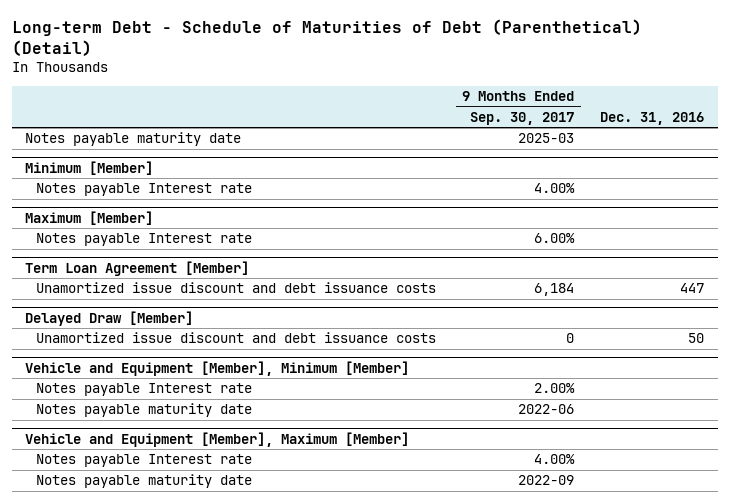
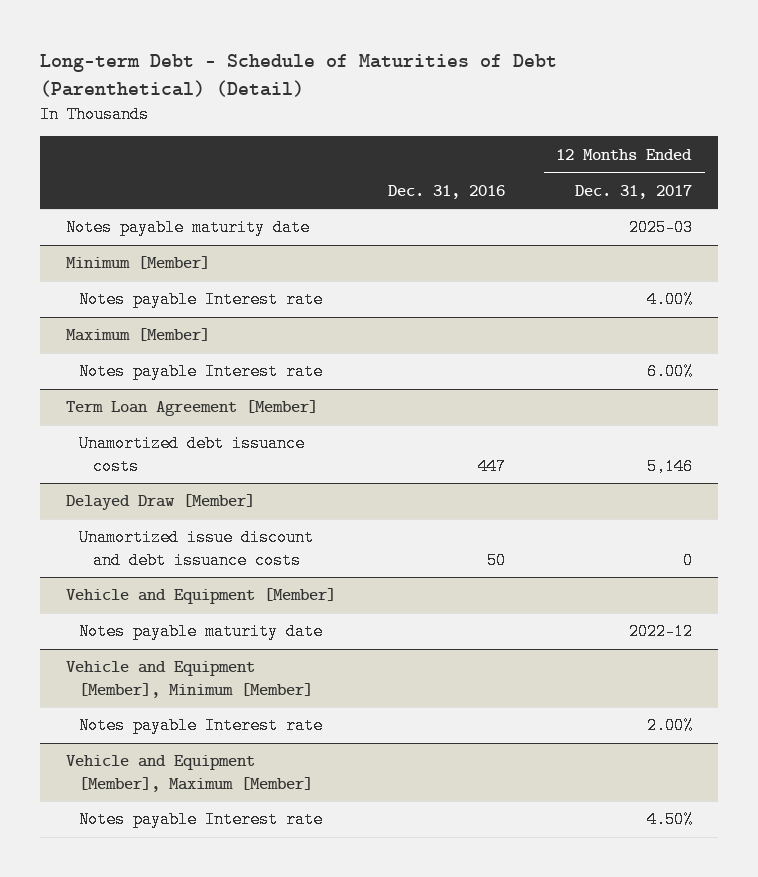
- | 9 Months Ended Sep. 30, 2017 | Dec. 31, 2016
+ | Dec. 31, 2016 | 12 Months Ended Dec. 31, 2017
@ Term Loan Agreement [Member]
- Unamortized issue discount and debt issuance costs | 6,184 | 447
+ Unamortized debt issuance costs | 447 | 5,146
+ Vehicle and Equipment [Member]
+ Notes payable maturity date | | 2022-12
@ Vehicle and Equipment [Member], Minimum [Member]
- Notes payable maturity date | 2022-06 |
@ Vehicle and Equipment [Member], Maximum [Member]
- Notes payable maturity date | 2022-09 |

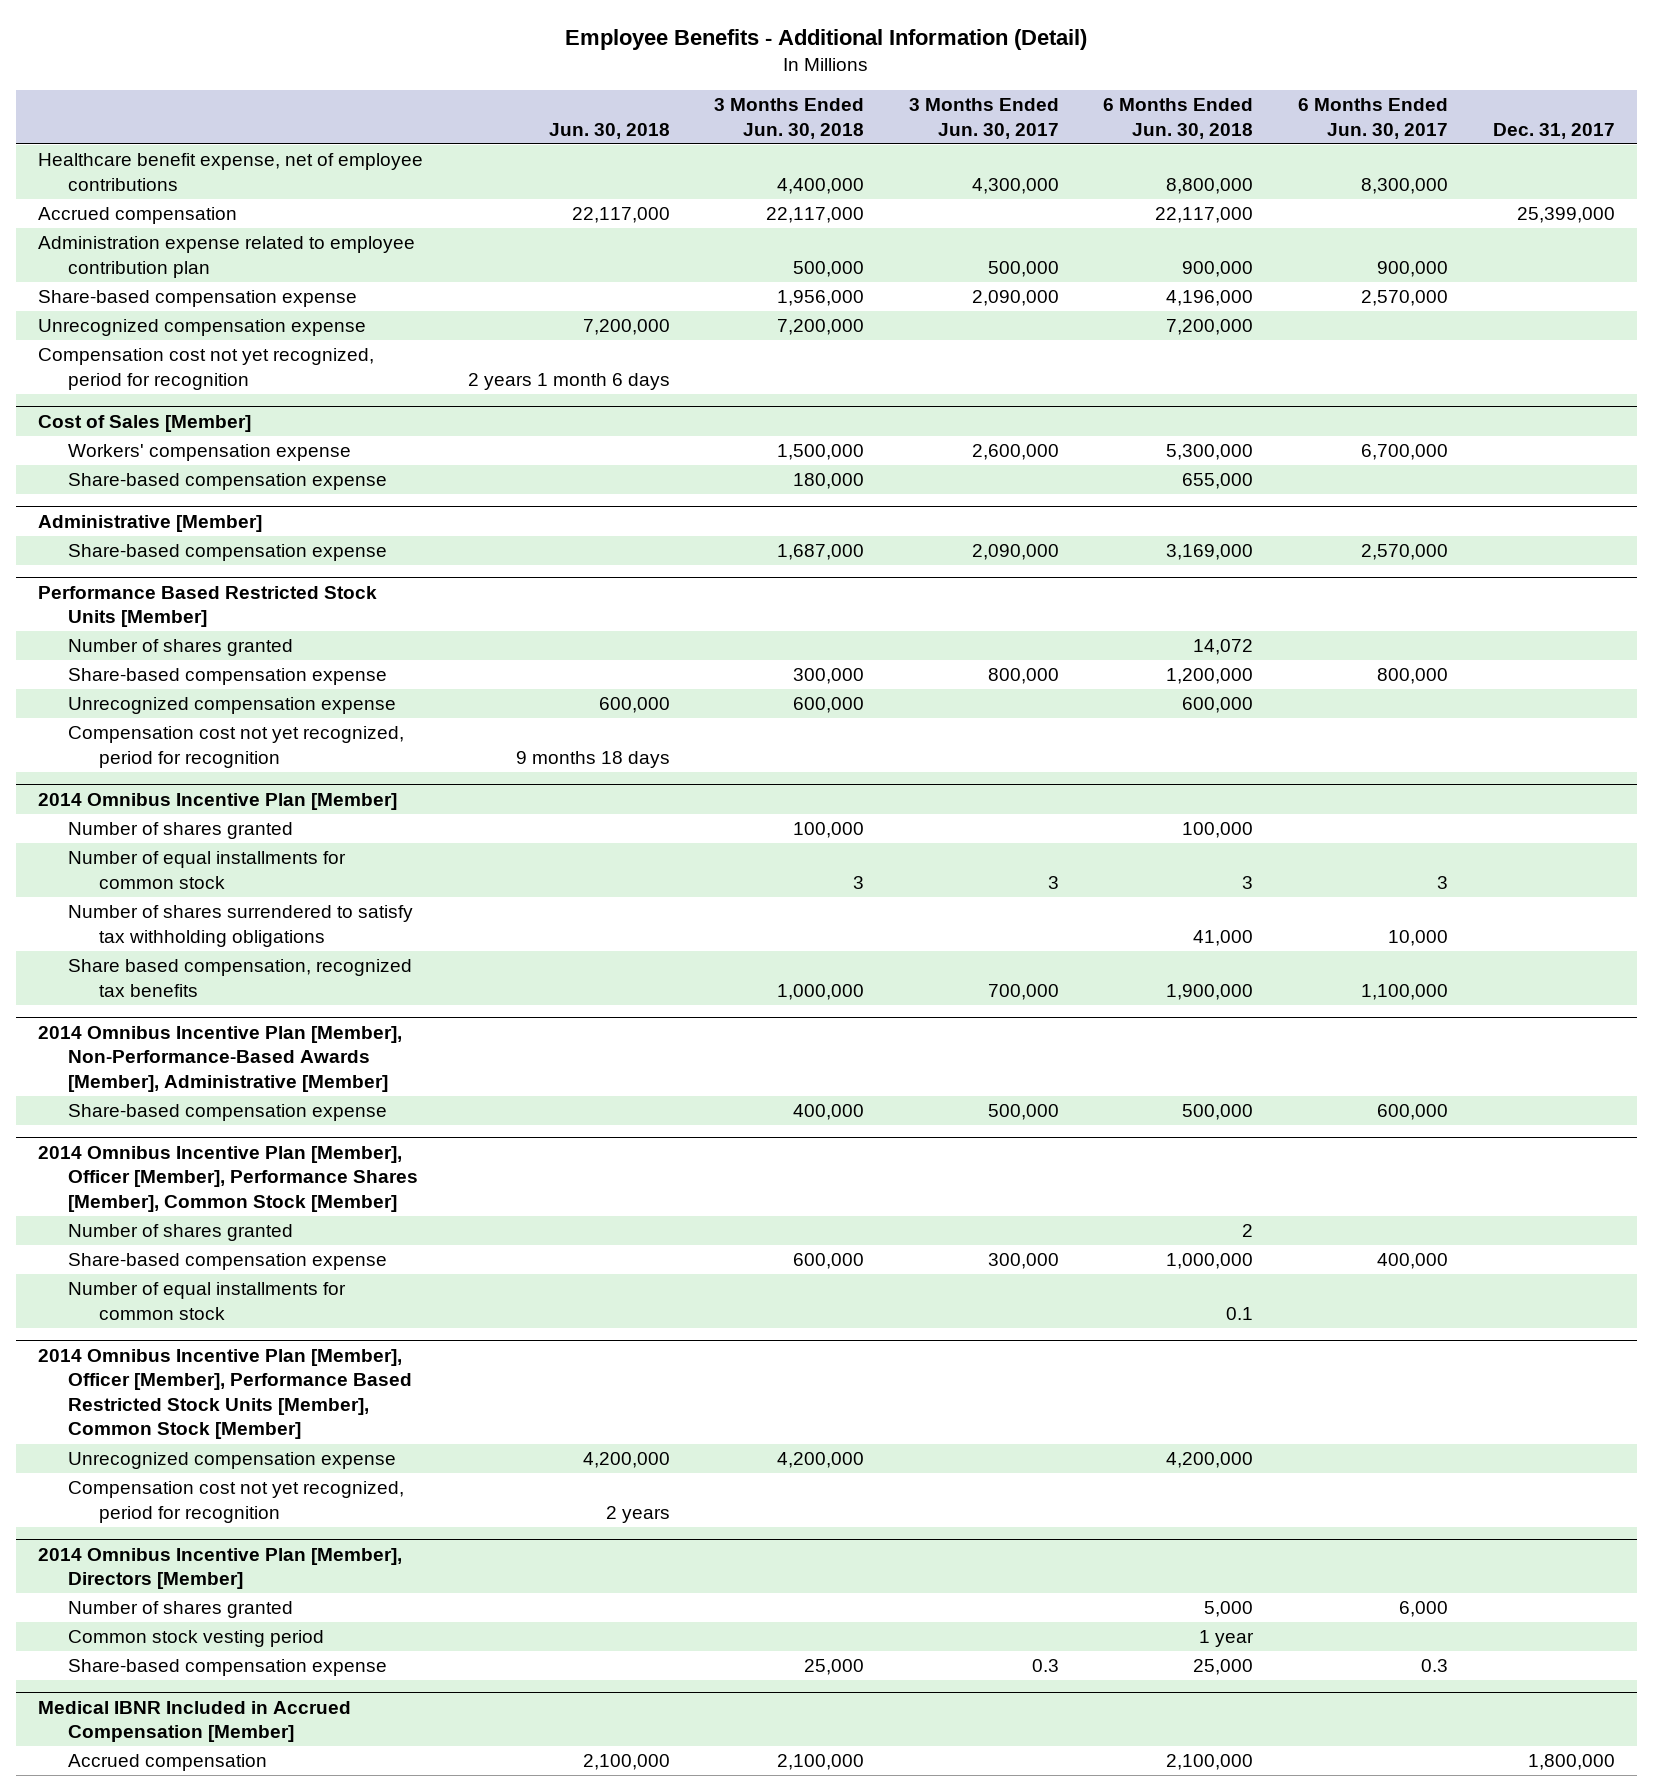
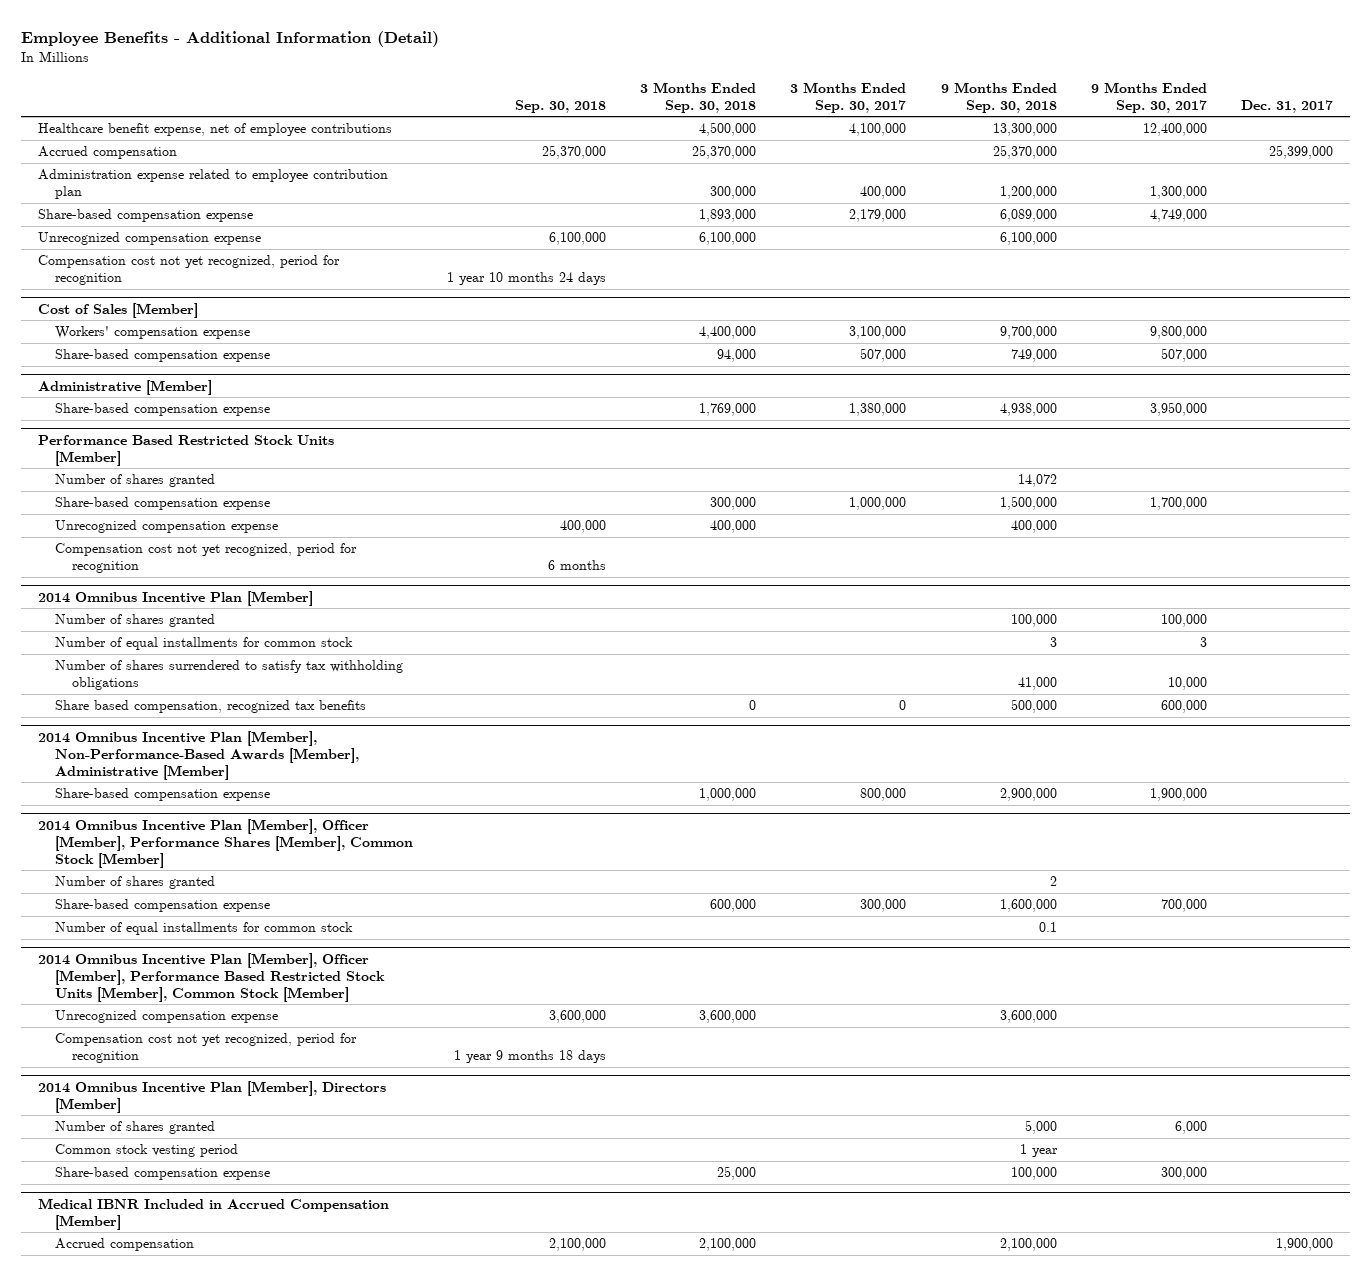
- | Jun. 30, 2018 | 3 Months Ended Jun. 30, 2018 | 3 Months Ended Jun. 30, 2017 | 6 Months Ended Jun. 30, 2018 | 6 Months Ended Jun. 30, 2017 | Dec. 31, 2017
+ | Sep. 30, 2018 | 3 Months Ended Sep. 30, 2018 | 3 Months Ended Sep. 30, 2017 | 9 Months Ended Sep. 30, 2018 | 9 Months Ended Sep. 30, 2017 | Dec. 31, 2017
@ Medical IBNR Included in Accrued Compensation [Member]
- Accrued compensation | 2,100,000 | 2,100,000 | | 2,100,000 | | 1,800,000
+ Accrued compensation | 2,100,000 | 2,100,000 | | 2,100,000 | | 1,900,000

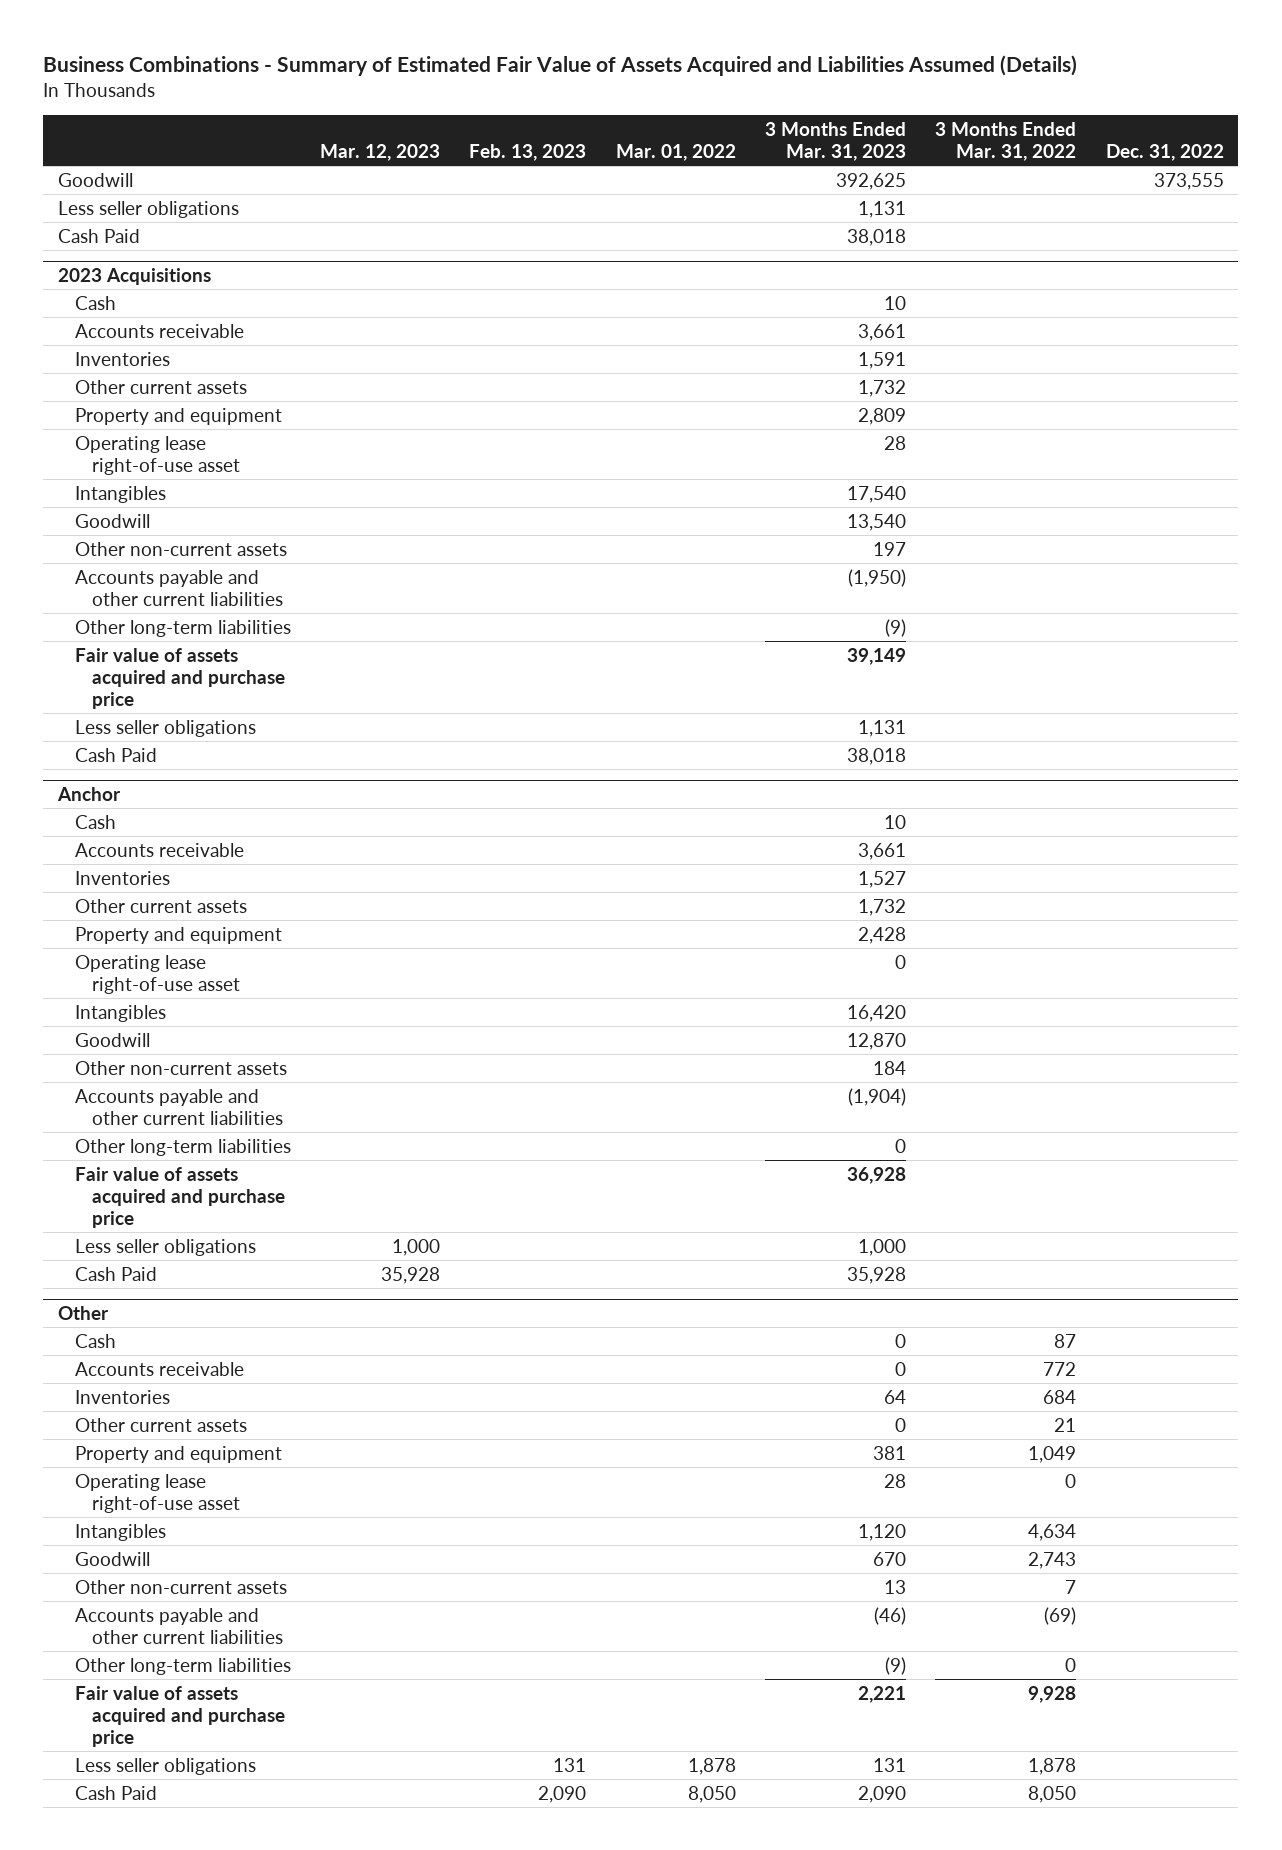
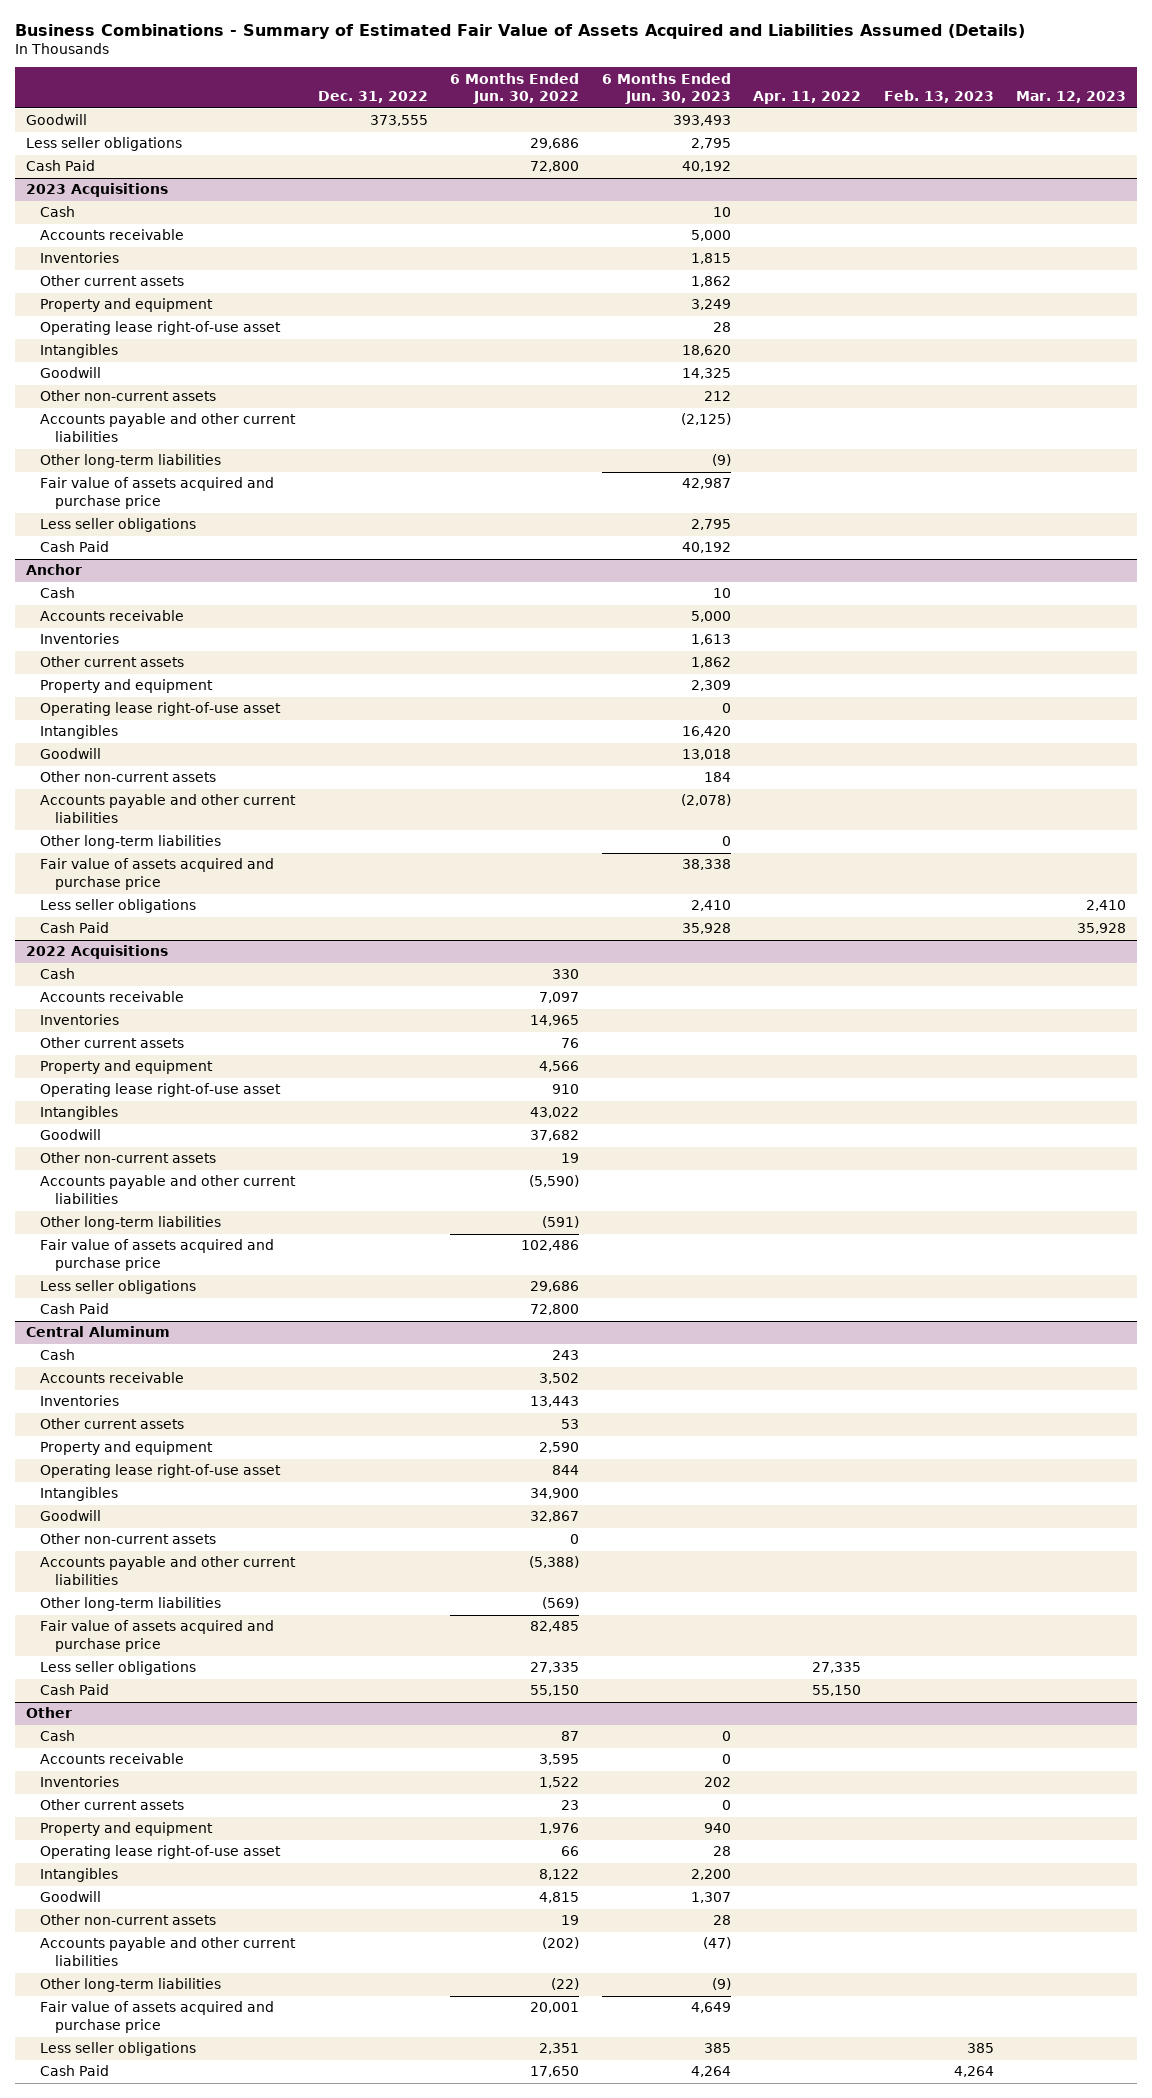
- | Mar. 12, 2023 | Feb. 13, 2023 | Mar. 01, 2022 | 3 Months Ended Mar. 31, 2023 | 3 Months Ended Mar. 31, 2022 | Dec. 31, 2022
+ | Dec. 31, 2022 | 6 Months Ended Jun. 30, 2022 | 6 Months Ended Jun. 30, 2023 | Apr. 11, 2022 | Feb. 13, 2023 | Mar. 12, 2023
@ Anchor
- Less seller obligations | 1,000 | | | 1,000 | |
+ Less seller obligations | | | 2,410 | | | 2,410
+ 2022 Acquisitions
+ Cash | | 330 | | | |
+ Accounts receivable | | 7,097 | | | |
+ Inventories | | 14,965 | | | |
+ Other current assets | | 76 | | | |
+ Property and equipment | | 4,566 | | | |
+ Operating lease right-of-use asset | | 910 | | | |
+ Intangibles | | 43,022 | | | |
+ Goodwill | | 37,682 | | | |
+ Other non-current assets | | 19 | | | |
+ Accounts payable and other current liabilities | | (5,590) | | | |
+ Other long-term liabilities | | (591) | | | |
+ Fair value of assets acquired and purchase price | | 102,486 | | | |
+ Less seller obligations | | 29,686 | | | |
+ Cash Paid | | 72,800 | | | |
+ Central Aluminum
+ Cash | | 243 | | | |
+ Accounts receivable | | 3,502 | | | |
+ Inventories | | 13,443 | | | |
+ Other current assets | | 53 | | | |
+ Property and equipment | | 2,590 | | | |
+ Operating lease right-of-use asset | | 844 | | | |
+ Intangibles | | 34,900 | | | |
+ Goodwill | | 32,867 | | | |
+ Other non-current assets | | 0 | | | |
+ Accounts payable and other current liabilities | | (5,388) | | | |
+ Other long-term liabilities | | (569) | | | |
+ Fair value of assets acquired and purchase price | | 82,485 | | | |
+ Less seller obligations | | 27,335 | | 27,335 | |
+ Cash Paid | | 55,150 | | 55,150 | |
@ Other
- Less seller obligations | | 131 | 1,878 | 131 | 1,878 |
- Cash Paid | | 2,090 | 8,050 | 2,090 | 8,050 |
+ Less seller obligations | | 2,351 | 385 | | 385 |
+ Cash Paid | | 17,650 | 4,264 | | 4,264 |

